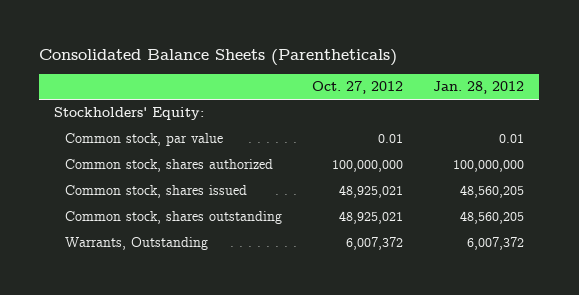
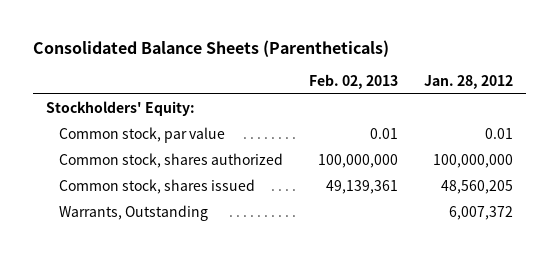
- | Oct. 27, 2012 | Jan. 28, 2012
+ | Feb. 02, 2013 | Jan. 28, 2012
- Common stock, shares outstanding | 48,925,021 | 48,560,205

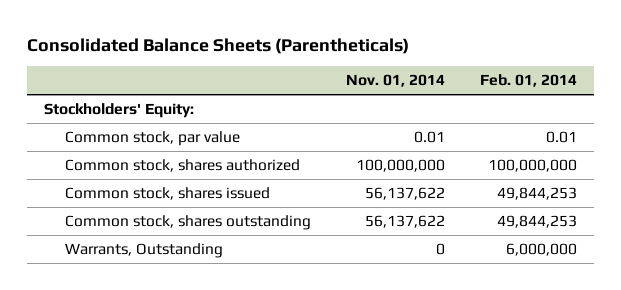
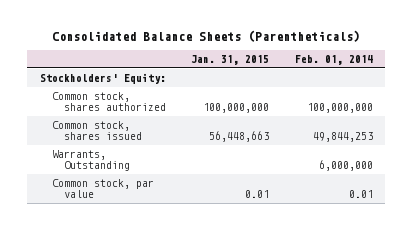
- | Nov. 01, 2014 | Feb. 01, 2014
+ | Jan. 31, 2015 | Feb. 01, 2014
- Common stock, shares outstanding | 56,137,622 | 49,844,253
moved down: Common stock, par value | 0.01 | 0.01

